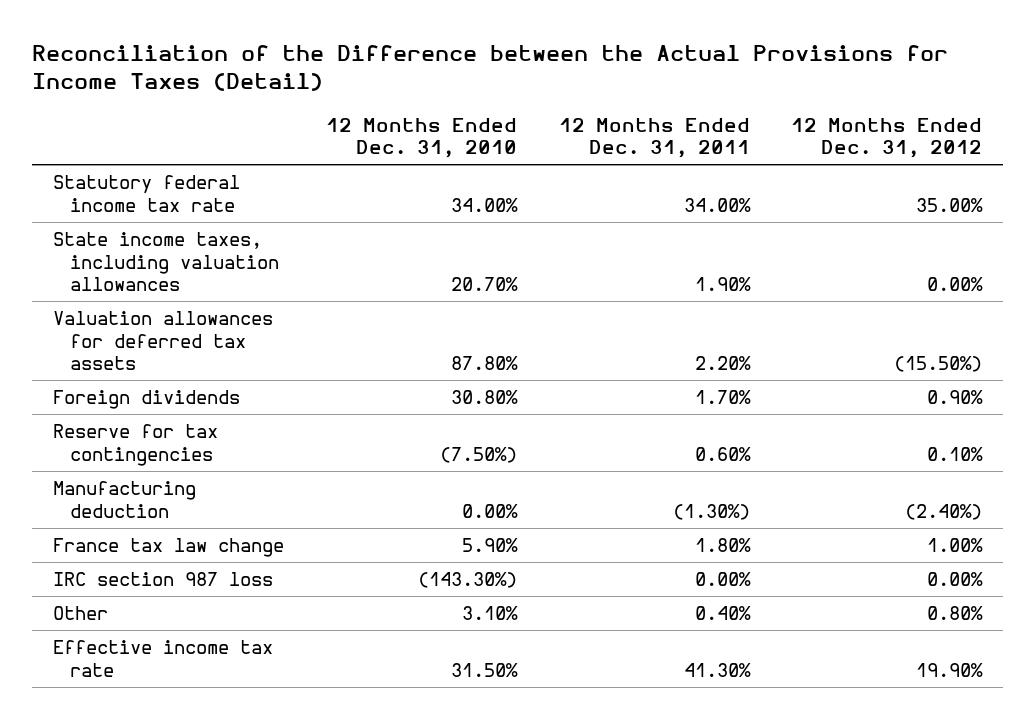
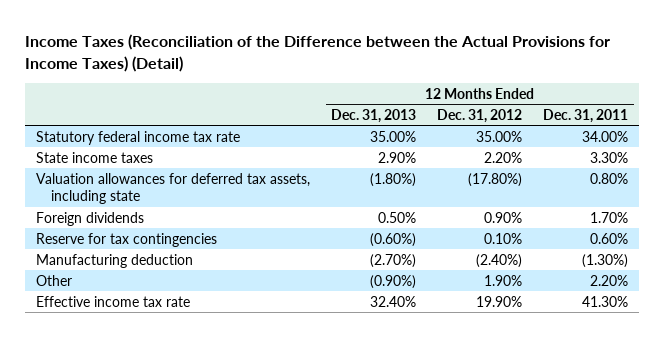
- Reconciliation of the Difference between the Actual Provisions for Income Taxes (Detail)
+ Income Taxes (Reconciliation of the Difference between the Actual Provisions for Income Taxes) (Detail)
- | 12 Months Ended Dec. 31, 2010 | 12 Months Ended Dec. 31, 2011 | 12 Months Ended Dec. 31, 2012
+ | 12 Months Ended Dec. 31, 2013 | 12 Months Ended Dec. 31, 2012 | 12 Months Ended Dec. 31, 2011
- State income taxes, including valuation allowances | 20.70% | 1.90% | 0.00%
- Valuation allowances for deferred tax assets | 87.80% | 2.20% | (15.50%)
+ State income taxes | 2.90% | 2.20% | 3.30%
+ Valuation allowances for deferred tax assets, including state | (1.80%) | (17.80%) | 0.80%
- France tax law change | 5.90% | 1.80% | 1.00%
- IRC section 987 loss | (143.30%) | 0.00% | 0.00%
- Other | 3.10% | 0.40% | 0.80%
+ Other | (0.90%) | 1.90% | 2.20%

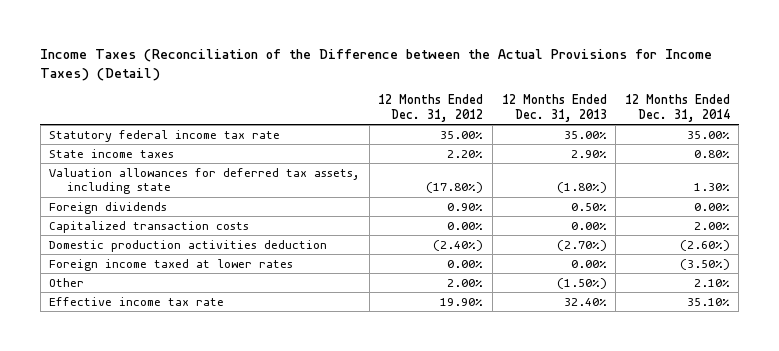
- | 12 Months Ended Dec. 31, 2013 | 12 Months Ended Dec. 31, 2012 | 12 Months Ended Dec. 31, 2011
+ | 12 Months Ended Dec. 31, 2012 | 12 Months Ended Dec. 31, 2013 | 12 Months Ended Dec. 31, 2014
- Reserve for tax contingencies | (0.60%) | 0.10% | 0.60%
- Manufacturing deduction | (2.70%) | (2.40%) | (1.30%)
- Other | (0.90%) | 1.90% | 2.20%
+ Capitalized transaction costs | 0.00% | 0.00% | 2.00%
+ Domestic production activities deduction | (2.40%) | (2.70%) | (2.60%)
+ Foreign income taxed at lower rates | 0.00% | 0.00% | (3.50%)
+ Other | 2.00% | (1.50%) | 2.10%

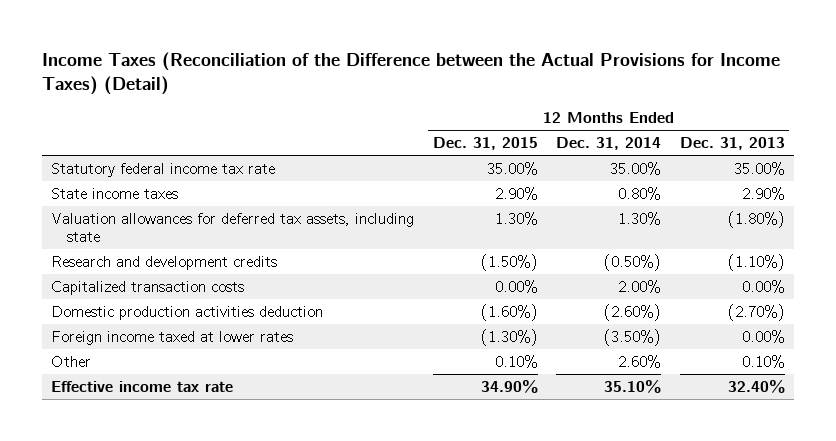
- | 12 Months Ended Dec. 31, 2012 | 12 Months Ended Dec. 31, 2013 | 12 Months Ended Dec. 31, 2014
+ | 12 Months Ended Dec. 31, 2015 | 12 Months Ended Dec. 31, 2014 | 12 Months Ended Dec. 31, 2013
- Foreign dividends | 0.90% | 0.50% | 0.00%
+ Research and development credits | (1.50%) | (0.50%) | (1.10%)
- Other | 2.00% | (1.50%) | 2.10%
+ Other | 0.10% | 2.60% | 0.10%

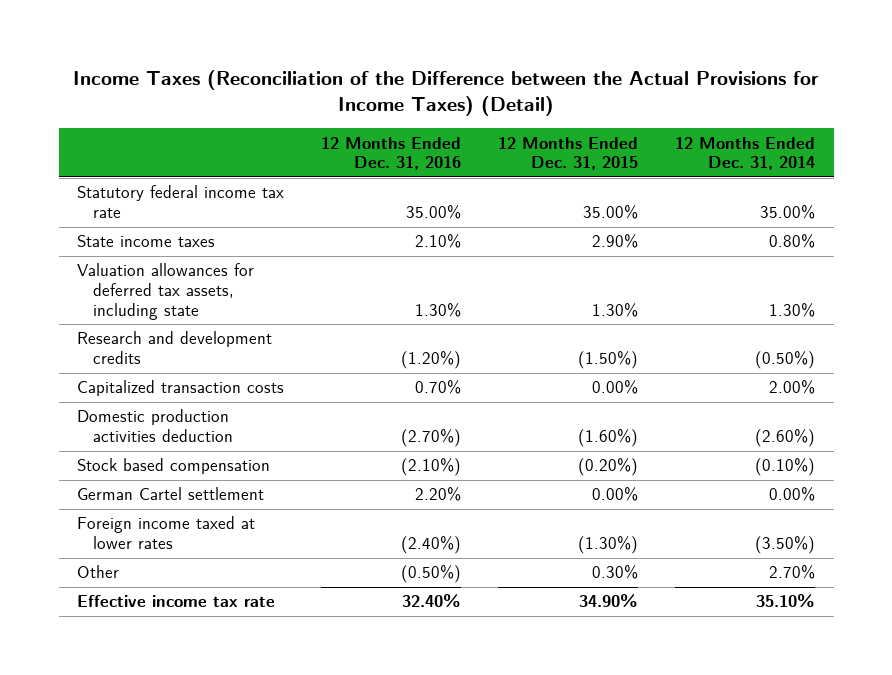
- | 12 Months Ended Dec. 31, 2015 | 12 Months Ended Dec. 31, 2014 | 12 Months Ended Dec. 31, 2013
+ | 12 Months Ended Dec. 31, 2016 | 12 Months Ended Dec. 31, 2015 | 12 Months Ended Dec. 31, 2014
+ Stock based compensation | (2.10%) | (0.20%) | (0.10%)
+ German Cartel settlement | 2.20% | 0.00% | 0.00%
- Other | 0.10% | 2.60% | 0.10%
+ Other | (0.50%) | 0.30% | 2.70%

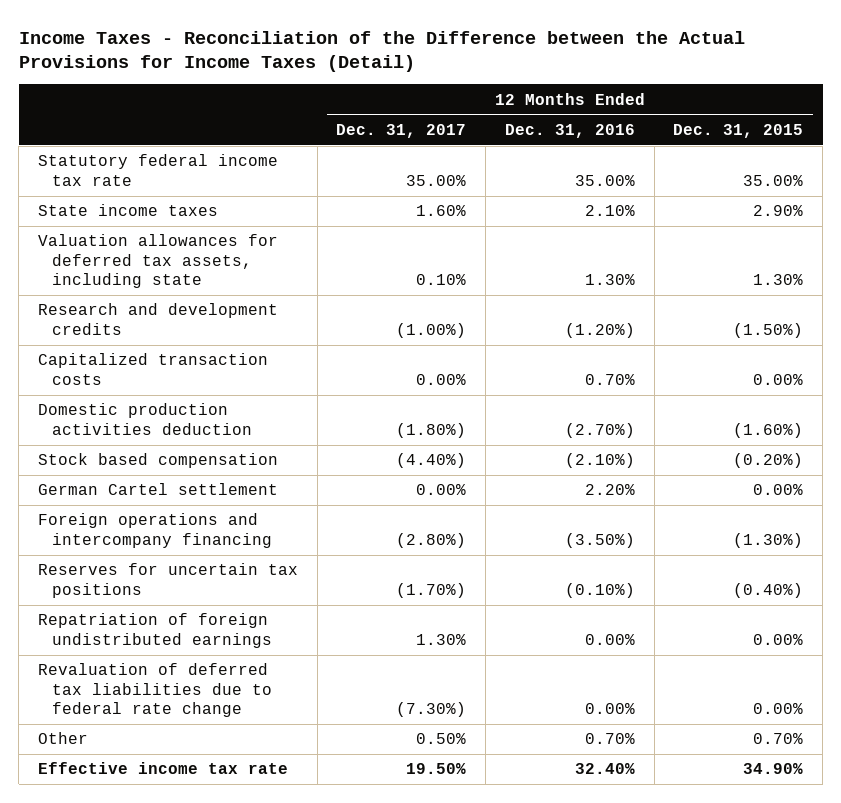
- Income Taxes (Reconciliation of the Difference between the Actual Provisions for Income Taxes) (Detail)
+ Income Taxes - Reconciliation of the Difference between the Actual Provisions for Income Taxes (Detail)
- | 12 Months Ended Dec. 31, 2016 | 12 Months Ended Dec. 31, 2015 | 12 Months Ended Dec. 31, 2014
+ | 12 Months Ended Dec. 31, 2017 | 12 Months Ended Dec. 31, 2016 | 12 Months Ended Dec. 31, 2015
- Foreign income taxed at lower rates | (2.40%) | (1.30%) | (3.50%)
- Other | (0.50%) | 0.30% | 2.70%
+ Foreign operations and intercompany financing | (2.80%) | (3.50%) | (1.30%)
+ Reserves for uncertain tax positions | (1.70%) | (0.10%) | (0.40%)
+ Repatriation of foreign undistributed earnings | 1.30% | 0.00% | 0.00%
+ Revaluation of deferred tax liabilities due to federal rate change | (7.30%) | 0.00% | 0.00%
+ Other | 0.50% | 0.70% | 0.70%

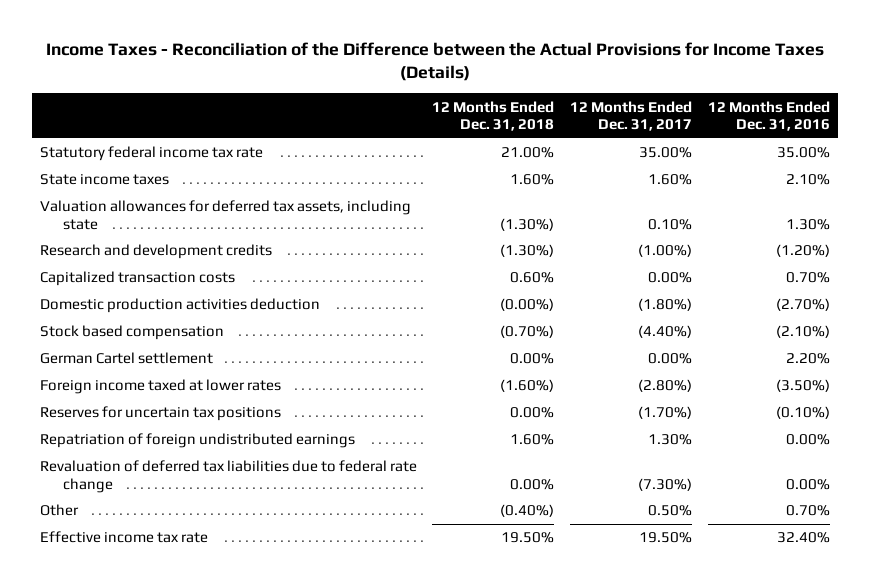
- Income Taxes - Reconciliation of the Difference between the Actual Provisions for Income Taxes (Detail)
+ Income Taxes - Reconciliation of the Difference between the Actual Provisions for Income Taxes (Details)
- | 12 Months Ended Dec. 31, 2017 | 12 Months Ended Dec. 31, 2016 | 12 Months Ended Dec. 31, 2015
+ | 12 Months Ended Dec. 31, 2018 | 12 Months Ended Dec. 31, 2017 | 12 Months Ended Dec. 31, 2016
- Foreign operations and intercompany financing | (2.80%) | (3.50%) | (1.30%)
+ Foreign income taxed at lower rates | (1.60%) | (2.80%) | (3.50%)

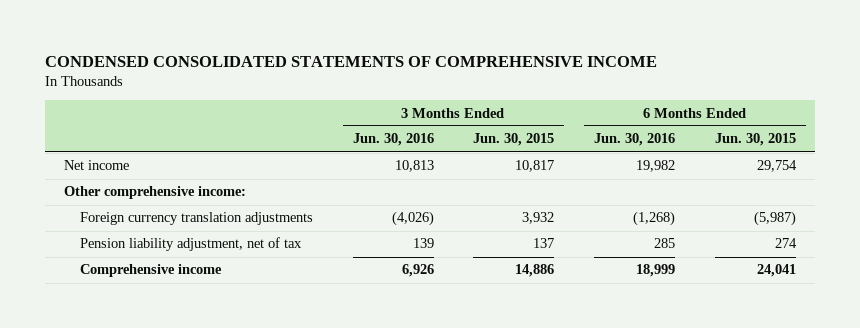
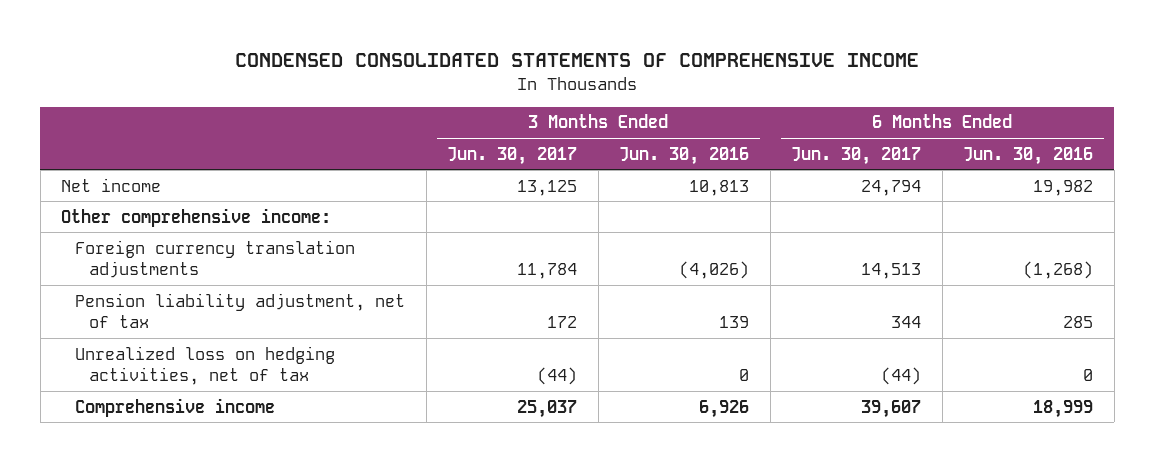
- | 3 Months Ended Jun. 30, 2016 | 3 Months Ended Jun. 30, 2015 | 6 Months Ended Jun. 30, 2016 | 6 Months Ended Jun. 30, 2015
+ | 3 Months Ended Jun. 30, 2017 | 3 Months Ended Jun. 30, 2016 | 6 Months Ended Jun. 30, 2017 | 6 Months Ended Jun. 30, 2016
+ Unrealized loss on hedging activities, net of tax | (44) | 0 | (44) | 0

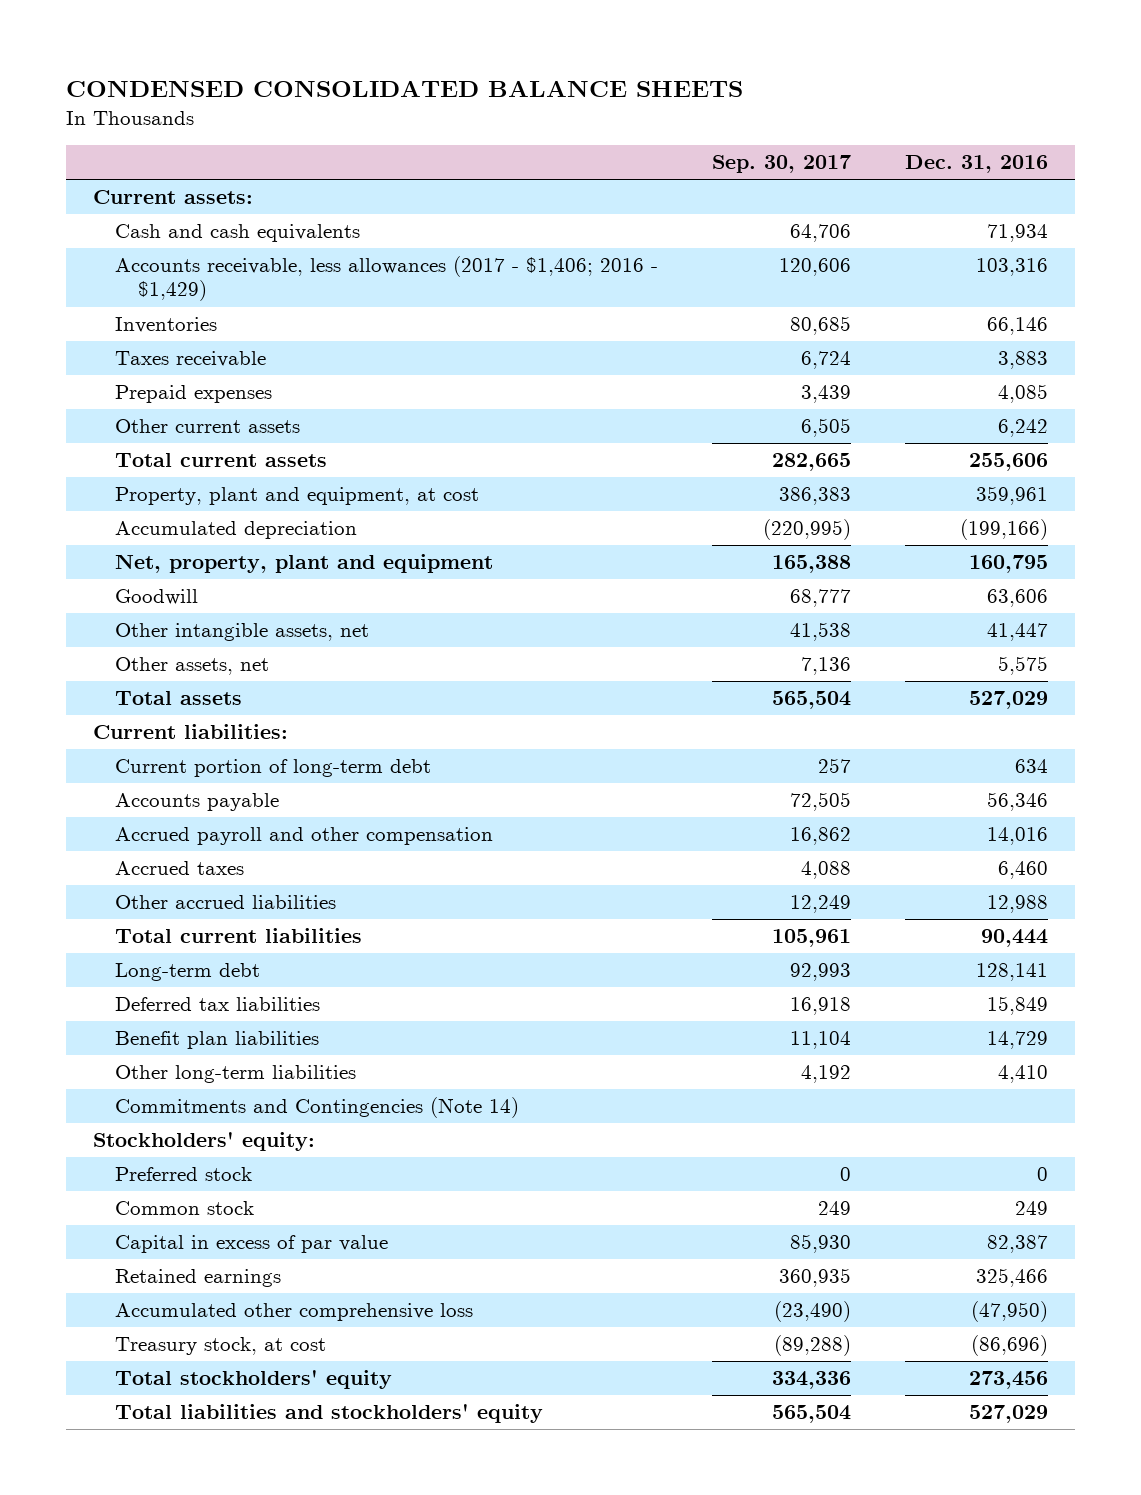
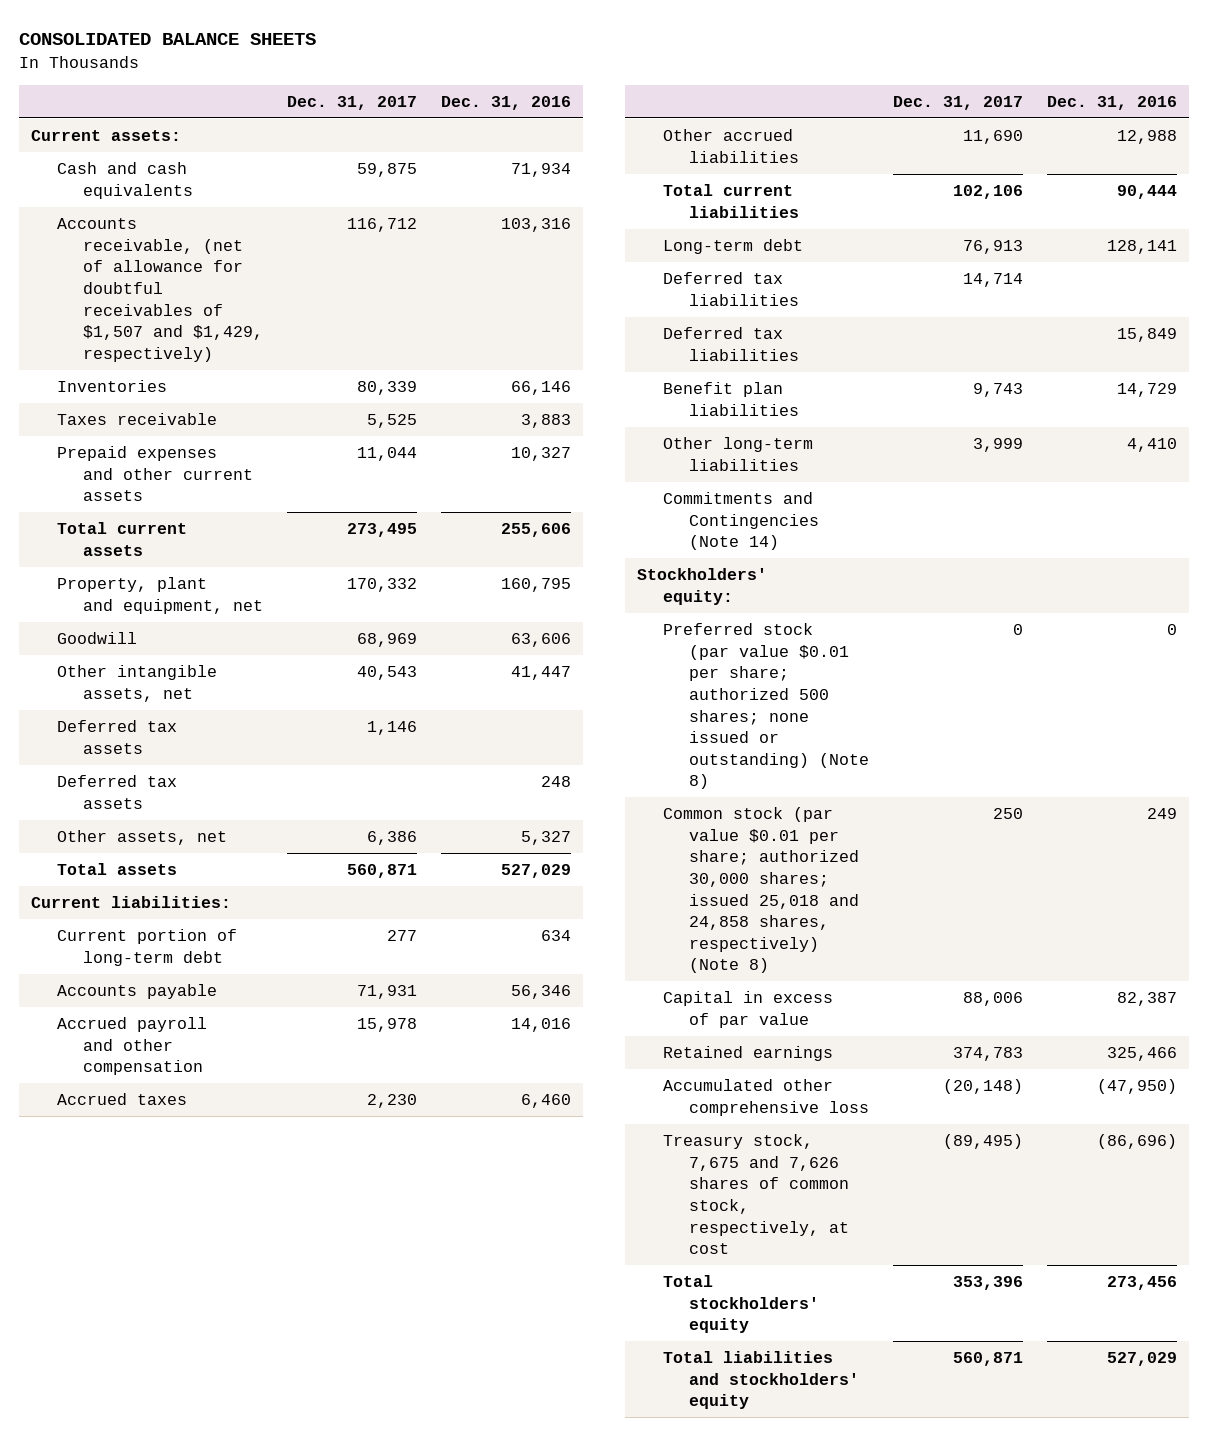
- CONDENSED CONSOLIDATED BALANCE SHEETS
+ CONSOLIDATED BALANCE SHEETS
- | Sep. 30, 2017 | Dec. 31, 2016
+ | Dec. 31, 2017 | Dec. 31, 2016
- Accounts receivable, less allowances (2017 - $1,406; 2016 - $1,429) | 120,606 | 103,316
+ Accounts receivable, (net of allowance for doubtful receivables of $1,507 and $1,429, respectively) | 116,712 | 103,316
- Prepaid expenses | 3,439 | 4,085
- Other current assets | 6,505 | 6,242
+ Prepaid expenses and other current assets | 11,044 | 10,327
- Property, plant and equipment, at cost | 386,383 | 359,961
- Accumulated depreciation | (220,995) | (199,166)
- Net, property, plant and equipment | 165,388 | 160,795
+ Property, plant and equipment, net | 170,332 | 160,795
- Other assets, net | 7,136 | 5,575
+ Deferred tax assets | 1,146 |
+ Deferred tax assets | | 248
+ Other assets, net | 6,386 | 5,327
+ Deferred tax liabilities | 14,714 |
- Preferred stock | 0 | 0
- Common stock | 249 | 249
+ Preferred stock (par value $0.01 per share; authorized 500 shares; none issued or outstanding) (Note 8) | 0 | 0
+ Common stock (par value $0.01 per share; authorized 30,000 shares; issued 25,018 and 24,858 shares, respectively) (Note 8) | 250 | 249
- Treasury stock, at cost | (89,288) | (86,696)
+ Treasury stock, 7,675 and 7,626 shares of common stock, respectively, at cost | (89,495) | (86,696)

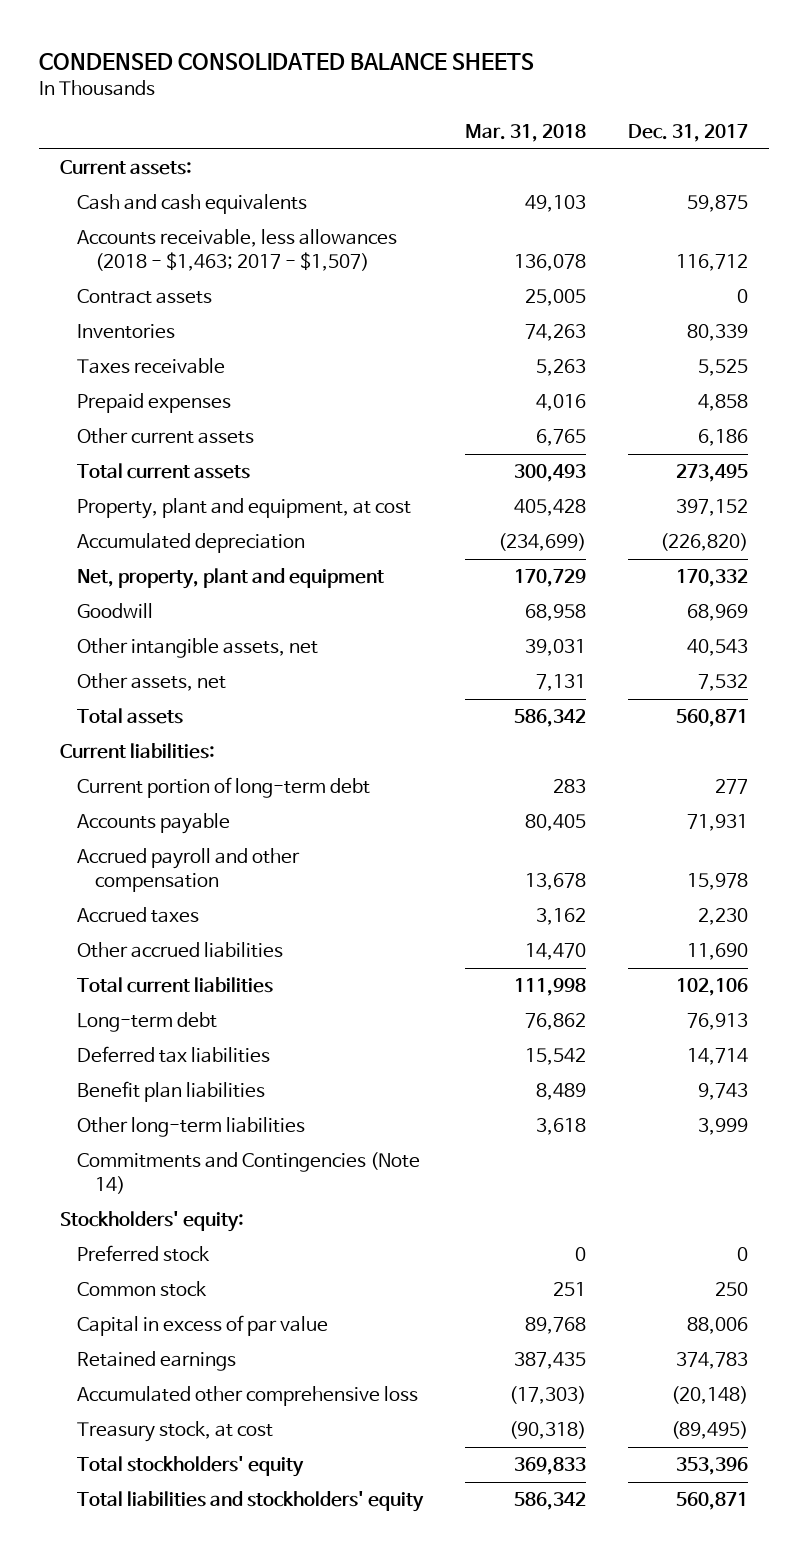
- CONSOLIDATED BALANCE SHEETS
+ CONDENSED CONSOLIDATED BALANCE SHEETS
- | Dec. 31, 2017 | Dec. 31, 2016
+ | Mar. 31, 2018 | Dec. 31, 2017
- Accounts receivable, (net of allowance for doubtful receivables of $1,507 and $1,429, respectively) | 116,712 | 103,316
+ Accounts receivable, less allowances (2018 - $1,463; 2017 - $1,507) | 136,078 | 116,712
+ Contract assets | 25,005 | 0
- Prepaid expenses and other current assets | 11,044 | 10,327
+ Prepaid expenses | 4,016 | 4,858
+ Other current assets | 6,765 | 6,186
- Property, plant and equipment, net | 170,332 | 160,795
+ Property, plant and equipment, at cost | 405,428 | 397,152
+ Accumulated depreciation | (234,699) | (226,820)
+ Net, property, plant and equipment | 170,729 | 170,332
- Deferred tax assets | 1,146 |
- Deferred tax assets | | 248
- Other assets, net | 6,386 | 5,327
+ Other assets, net | 7,131 | 7,532
- Deferred tax liabilities | | 15,849
- Preferred stock (par value $0.01 per share; authorized 500 shares; none issued or outstanding) (Note 8) | 0 | 0
- Common stock (par value $0.01 per share; authorized 30,000 shares; issued 25,018 and 24,858 shares, respectively) (Note 8) | 250 | 249
+ Preferred stock | 0 | 0
+ Common stock | 251 | 250
- Treasury stock, 7,675 and 7,626 shares of common stock, respectively, at cost | (89,495) | (86,696)
+ Treasury stock, at cost | (90,318) | (89,495)

